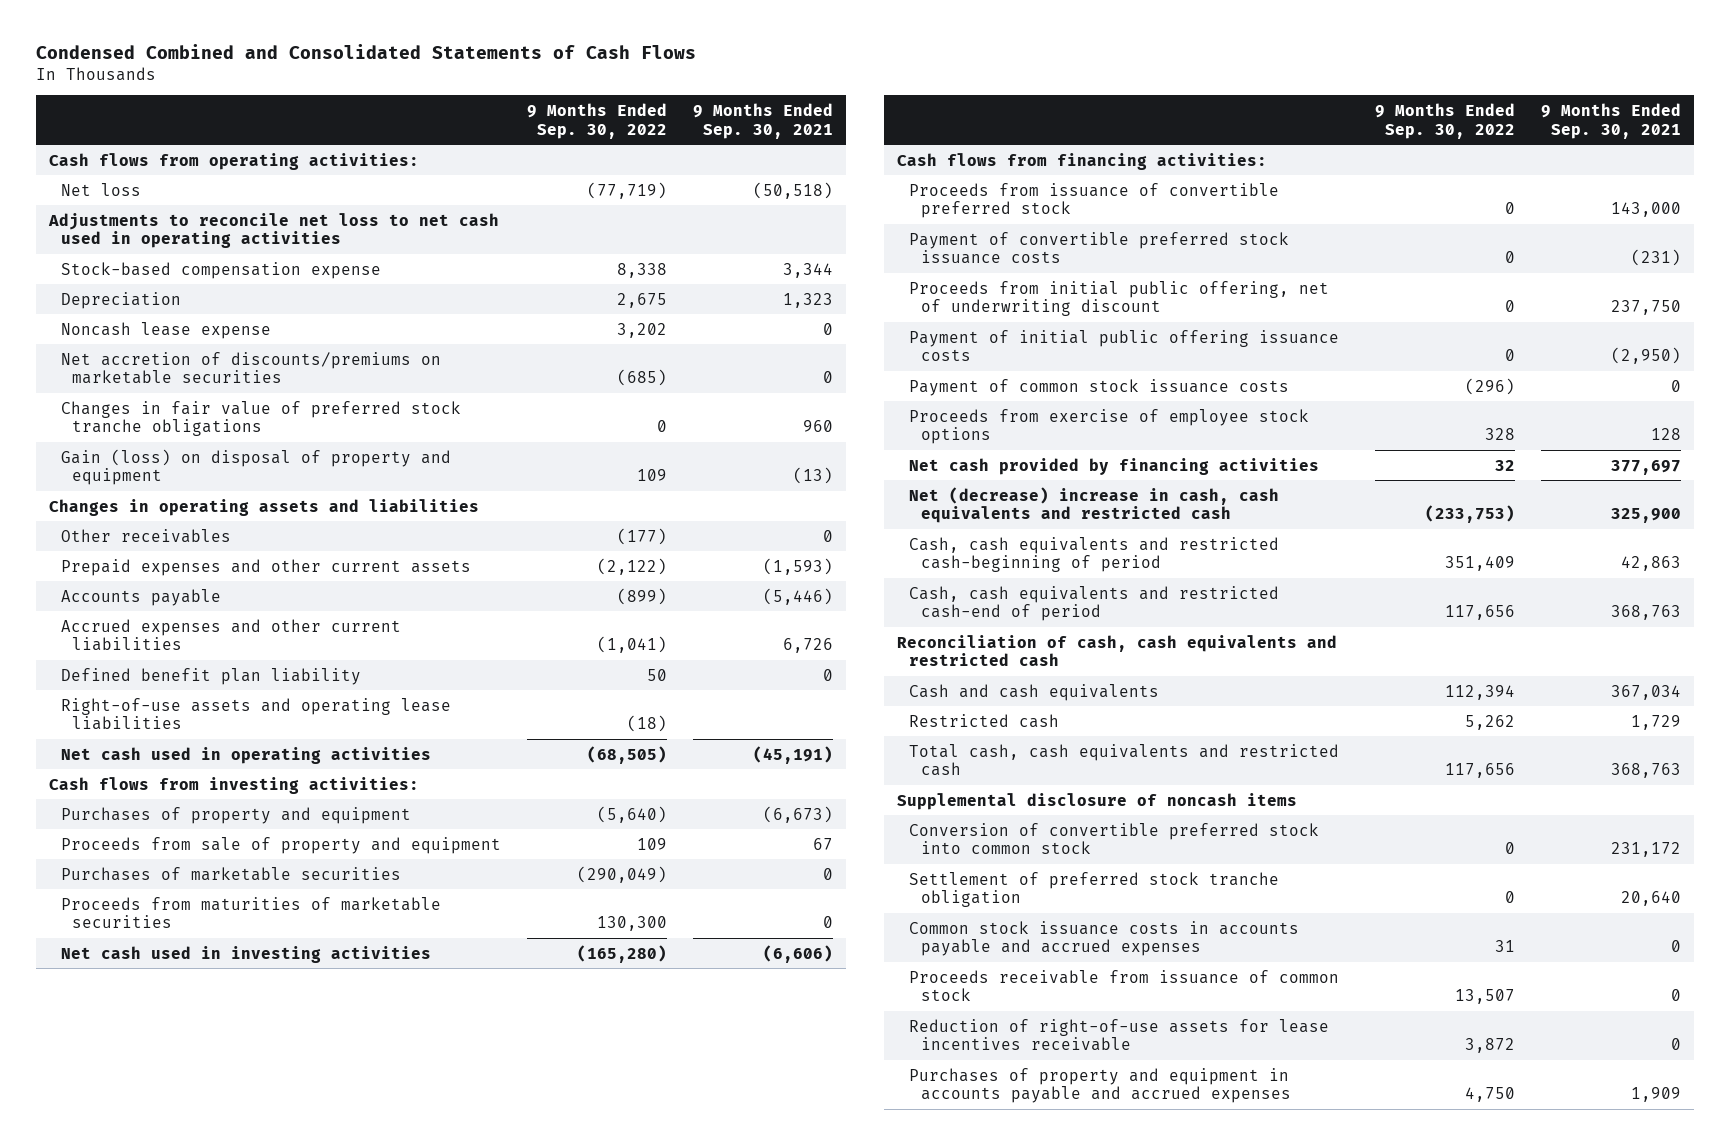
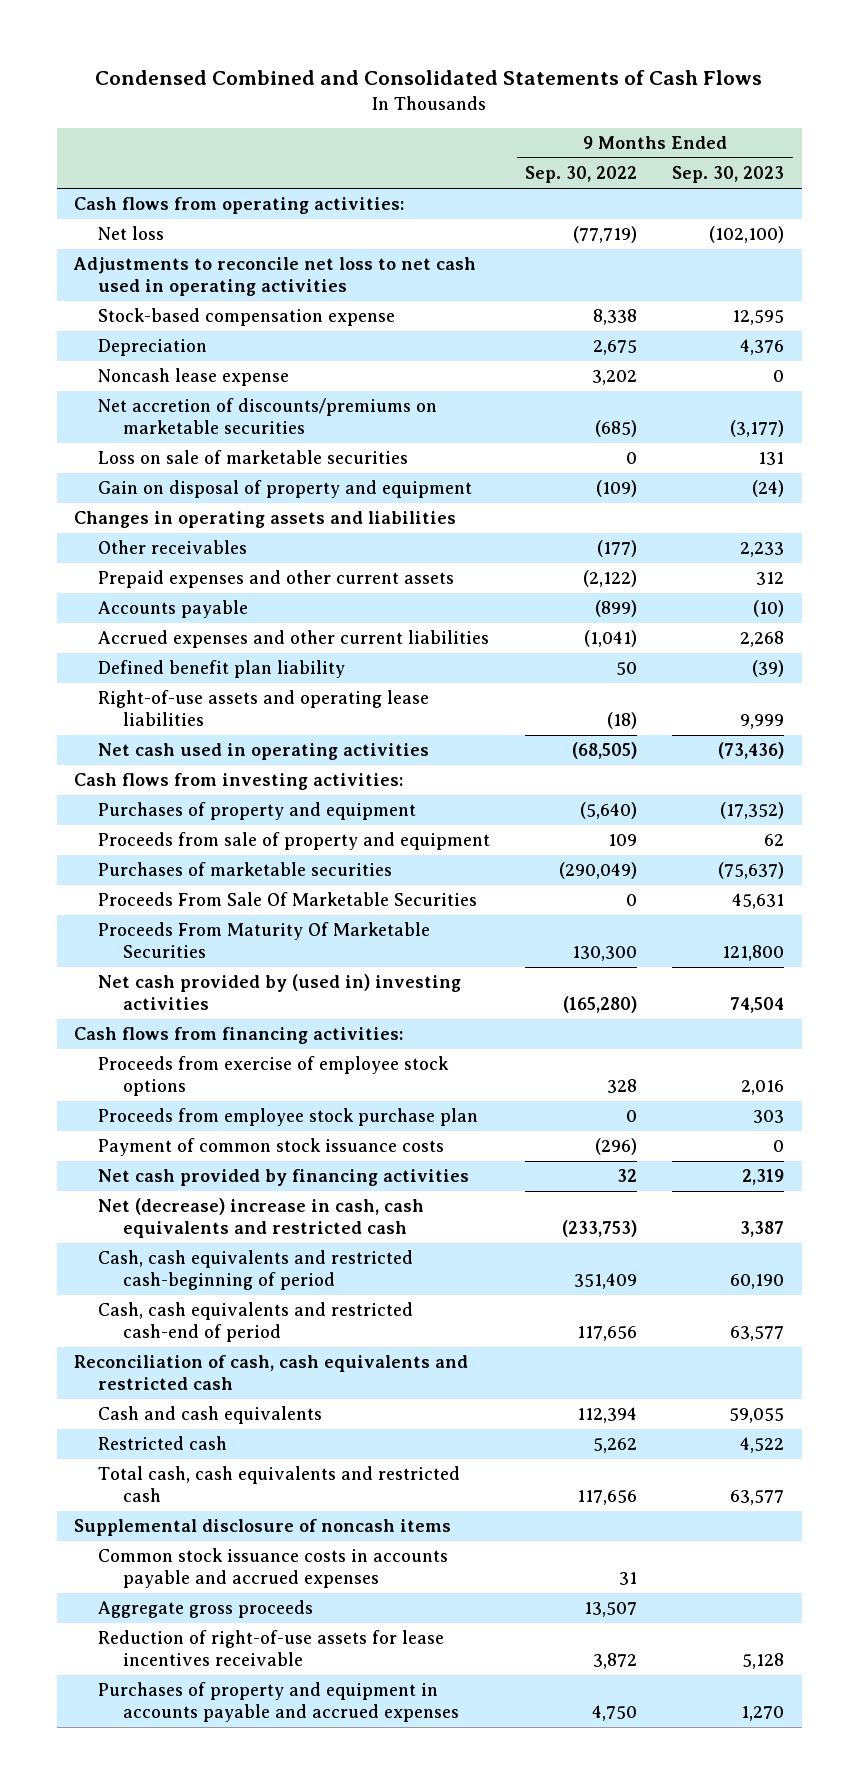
- | 9 Months Ended Sep. 30, 2022 | 9 Months Ended Sep. 30, 2021
+ | 9 Months Ended Sep. 30, 2022 | 9 Months Ended Sep. 30, 2023
- Changes in fair value of preferred stock tranche obligations | 0 | 960
- Gain (loss) on disposal of property and equipment | 109 | (13)
+ Loss on sale of marketable securities | 0 | 131
+ Gain on disposal of property and equipment | (109) | (24)
- Proceeds from maturities of marketable securities | 130,300 | 0
- Net cash used in investing activities | (165,280) | (6,606)
+ Proceeds From Sale Of Marketable Securities | 0 | 45,631
+ Proceeds From Maturity Of Marketable Securities | 130,300 | 121,800
+ Net cash provided by (used in) investing activities | (165,280) | 74,504
- Proceeds from issuance of convertible preferred stock | 0 | 143,000
- Payment of convertible preferred stock issuance costs | 0 | (231)
- Proceeds from initial public offering, net of underwriting discount | 0 | 237,750
- Payment of initial public offering issuance costs | 0 | (2,950)
+ Proceeds from employee stock purchase plan | 0 | 303
moved down: Payment of common stock issuance costs | (296) | 0
- Conversion of convertible preferred stock into common stock | 0 | 231,172
- Settlement of preferred stock tranche obligation | 0 | 20,640
- Proceeds receivable from issuance of common stock | 13,507 | 0
+ Aggregate gross proceeds | 13,507 |

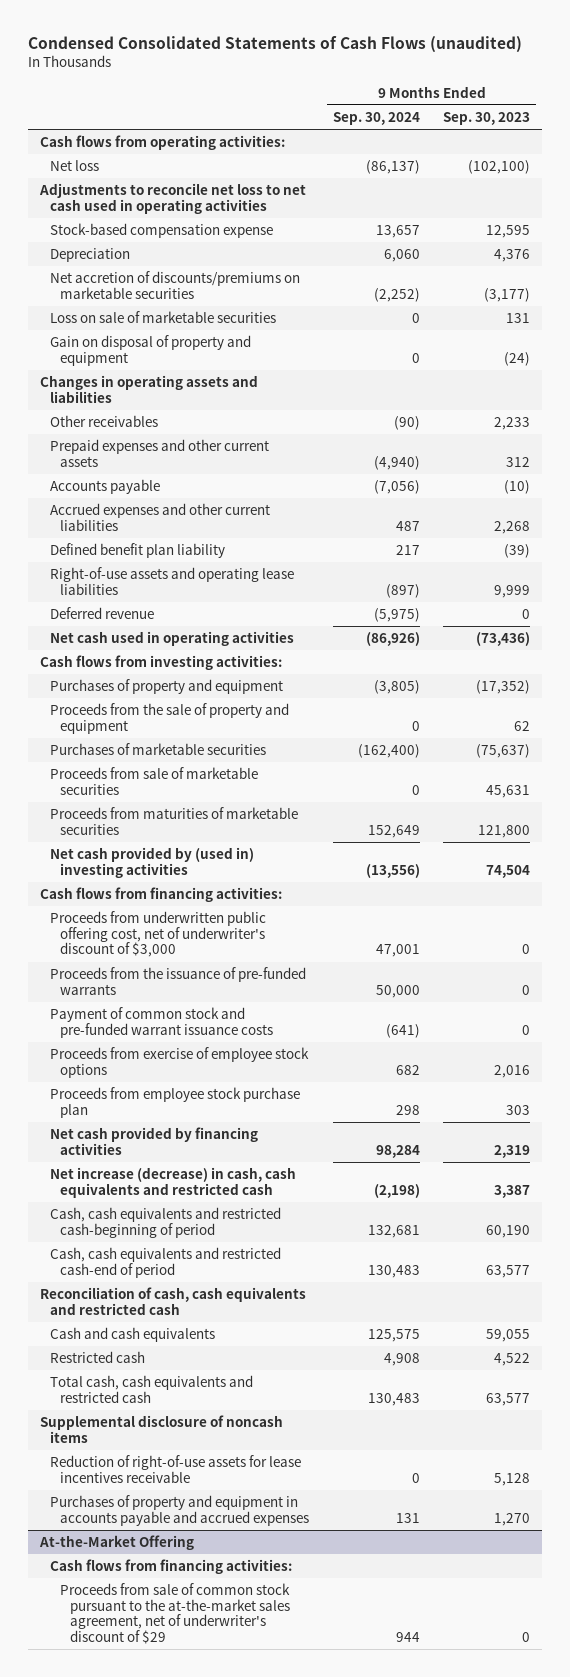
- Condensed Combined and Consolidated Statements of Cash Flows
+ Condensed Consolidated Statements of Cash Flows (unaudited)
- | 9 Months Ended Sep. 30, 2022 | 9 Months Ended Sep. 30, 2023
+ | 9 Months Ended Sep. 30, 2024 | 9 Months Ended Sep. 30, 2023
- Noncash lease expense | 3,202 | 0
+ Deferred revenue | (5,975) | 0
- Proceeds from sale of property and equipment | 109 | 62
+ Proceeds from the sale of property and equipment | 0 | 62
- Proceeds From Sale Of Marketable Securities | 0 | 45,631
- Proceeds From Maturity Of Marketable Securities | 130,300 | 121,800
+ Proceeds from sale of marketable securities | 0 | 45,631
+ Proceeds from maturities of marketable securities | 152,649 | 121,800
+ Proceeds from underwritten public offering cost, net of underwriter's discount of $3,000 | 47,001 | 0
+ Proceeds from the issuance of pre-funded warrants | 50,000 | 0
+ Payment of common stock and pre-funded warrant issuance costs | (641) | 0
- Payment of common stock issuance costs | (296) | 0
- Net (decrease) increase in cash, cash equivalents and restricted cash | (233,753) | 3,387
+ Net increase (decrease) in cash, cash equivalents and restricted cash | (2,198) | 3,387
- Common stock issuance costs in accounts payable and accrued expenses | 31 |
- Aggregate gross proceeds | 13,507 |
+ At-the-Market Offering
+ Cash flows from financing activities:
+ Proceeds from sale of common stock pursuant to the at-the-market sales agreement, net of underwriter's discount of $29 | 944 | 0

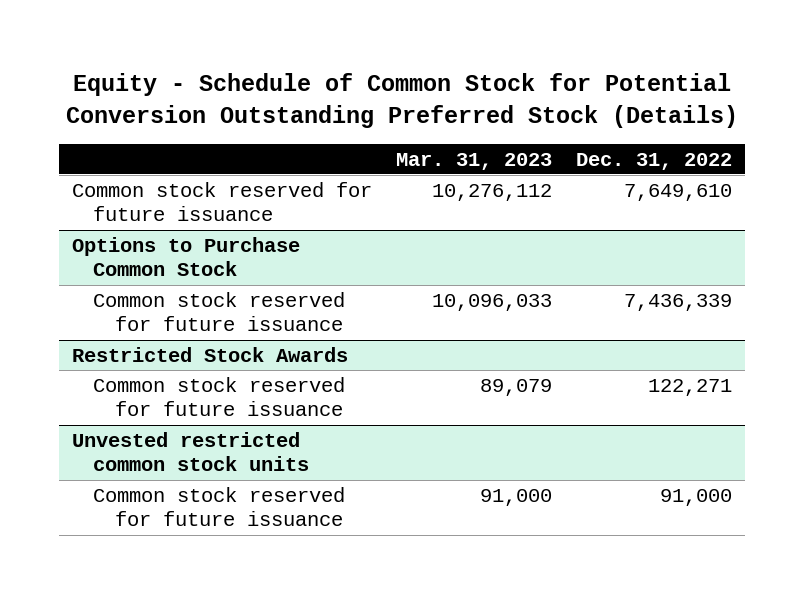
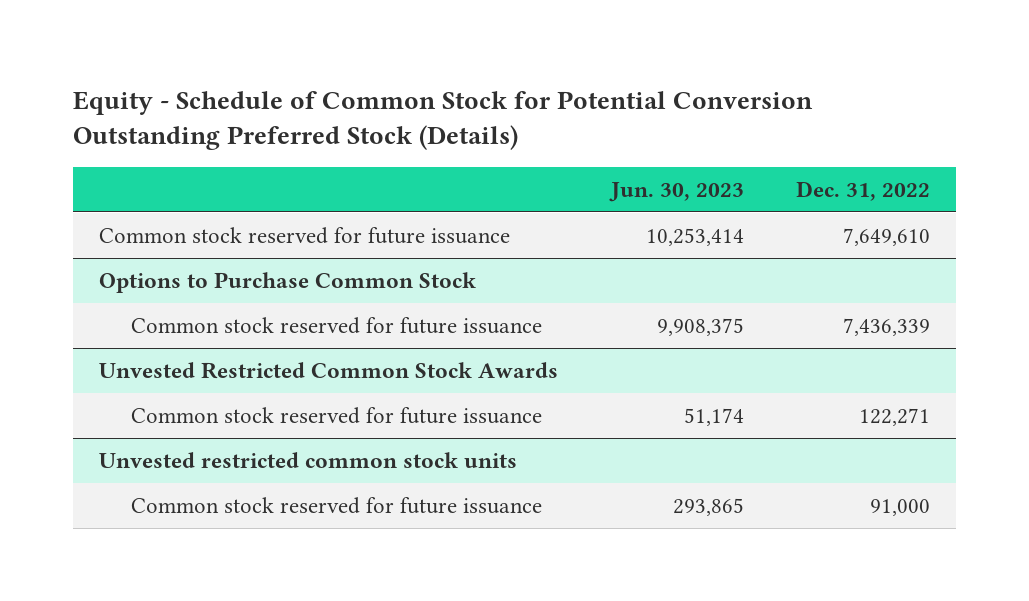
- | Mar. 31, 2023 | Dec. 31, 2022
+ | Jun. 30, 2023 | Dec. 31, 2022
- Restricted Stock Awards
+ Unvested Restricted Common Stock Awards

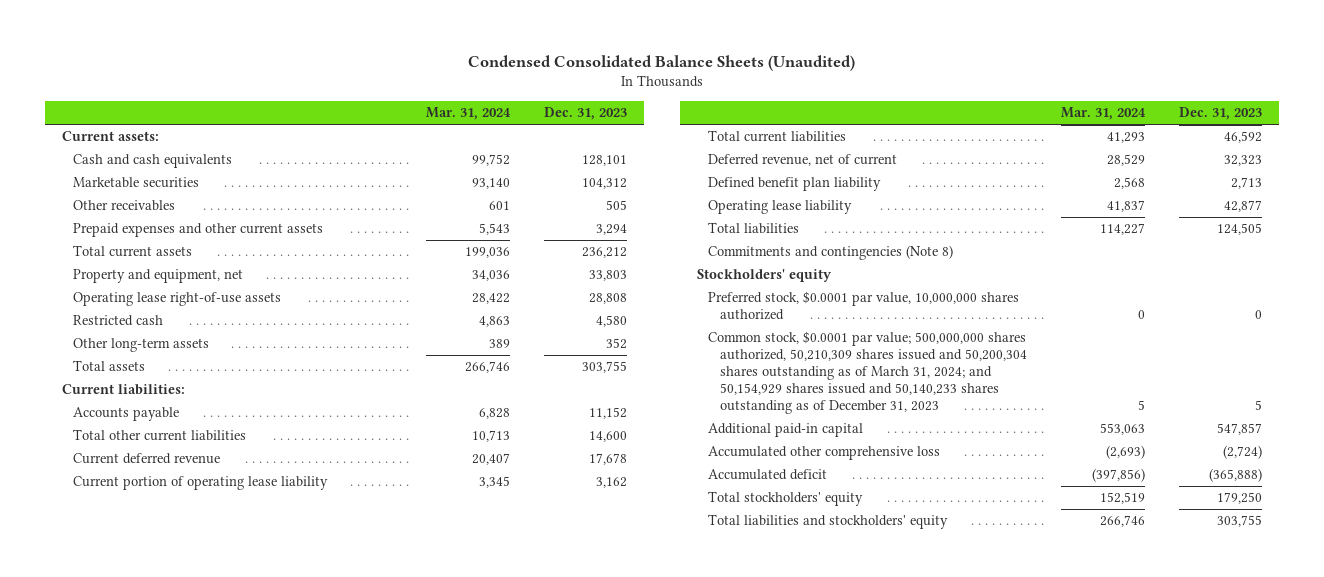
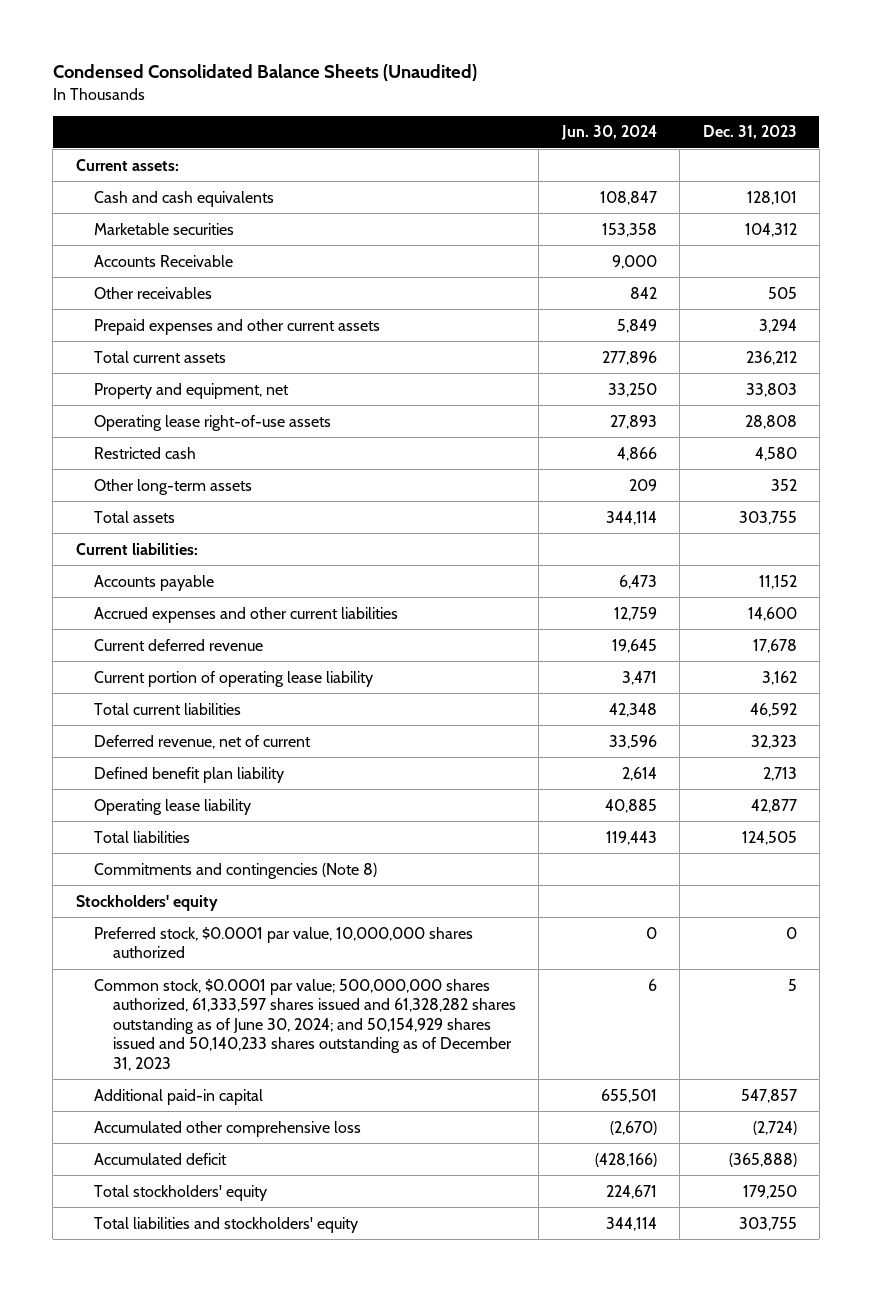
- | Mar. 31, 2024 | Dec. 31, 2023
+ | Jun. 30, 2024 | Dec. 31, 2023
+ Accounts Receivable | 9,000 |
- Total other current liabilities | 10,713 | 14,600
+ Accrued expenses and other current liabilities | 12,759 | 14,600
- Common stock, $0.0001 par value; 500,000,000 shares authorized, 50,210,309 shares issued and 50,200,304 shares outstanding as of March 31, 2024; and 50,154,929 shares issued and 50,140,233 shares outstanding as of December 31, 2023 | 5 | 5
+ Common stock, $0.0001 par value; 500,000,000 shares authorized, 61,333,597 shares issued and 61,328,282 shares outstanding as of June 30, 2024; and 50,154,929 shares issued and 50,140,233 shares outstanding as of December 31, 2023 | 6 | 5

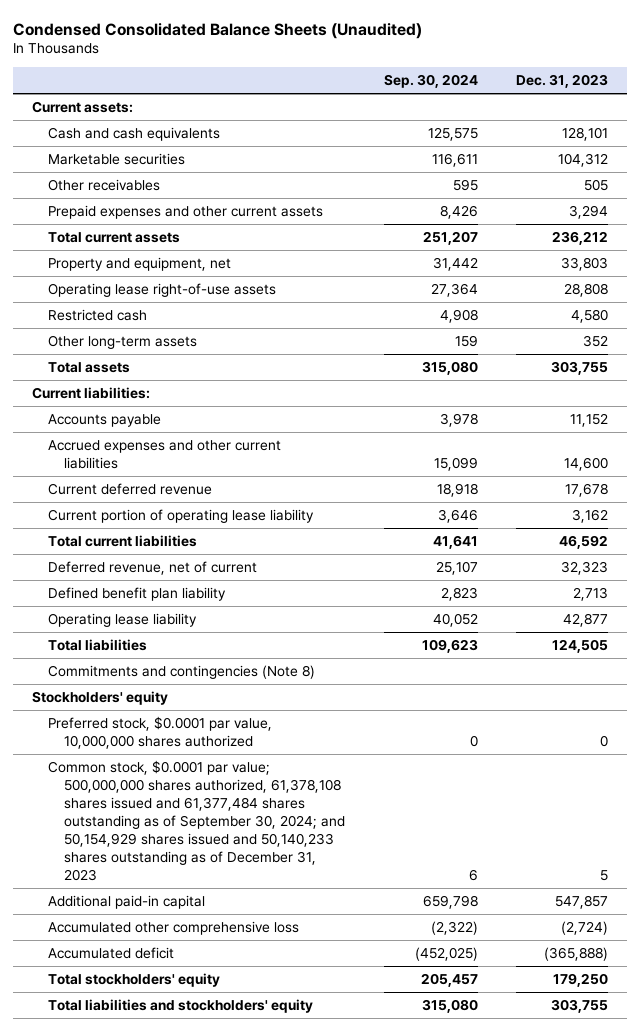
- | Jun. 30, 2024 | Dec. 31, 2023
+ | Sep. 30, 2024 | Dec. 31, 2023
- Accounts Receivable | 9,000 |
- Common stock, $0.0001 par value; 500,000,000 shares authorized, 61,333,597 shares issued and 61,328,282 shares outstanding as of June 30, 2024; and 50,154,929 shares issued and 50,140,233 shares outstanding as of December 31, 2023 | 6 | 5
+ Common stock, $0.0001 par value; 500,000,000 shares authorized, 61,378,108 shares issued and 61,377,484 shares outstanding as of September 30, 2024; and 50,154,929 shares issued and 50,140,233 shares outstanding as of December 31, 2023 | 6 | 5

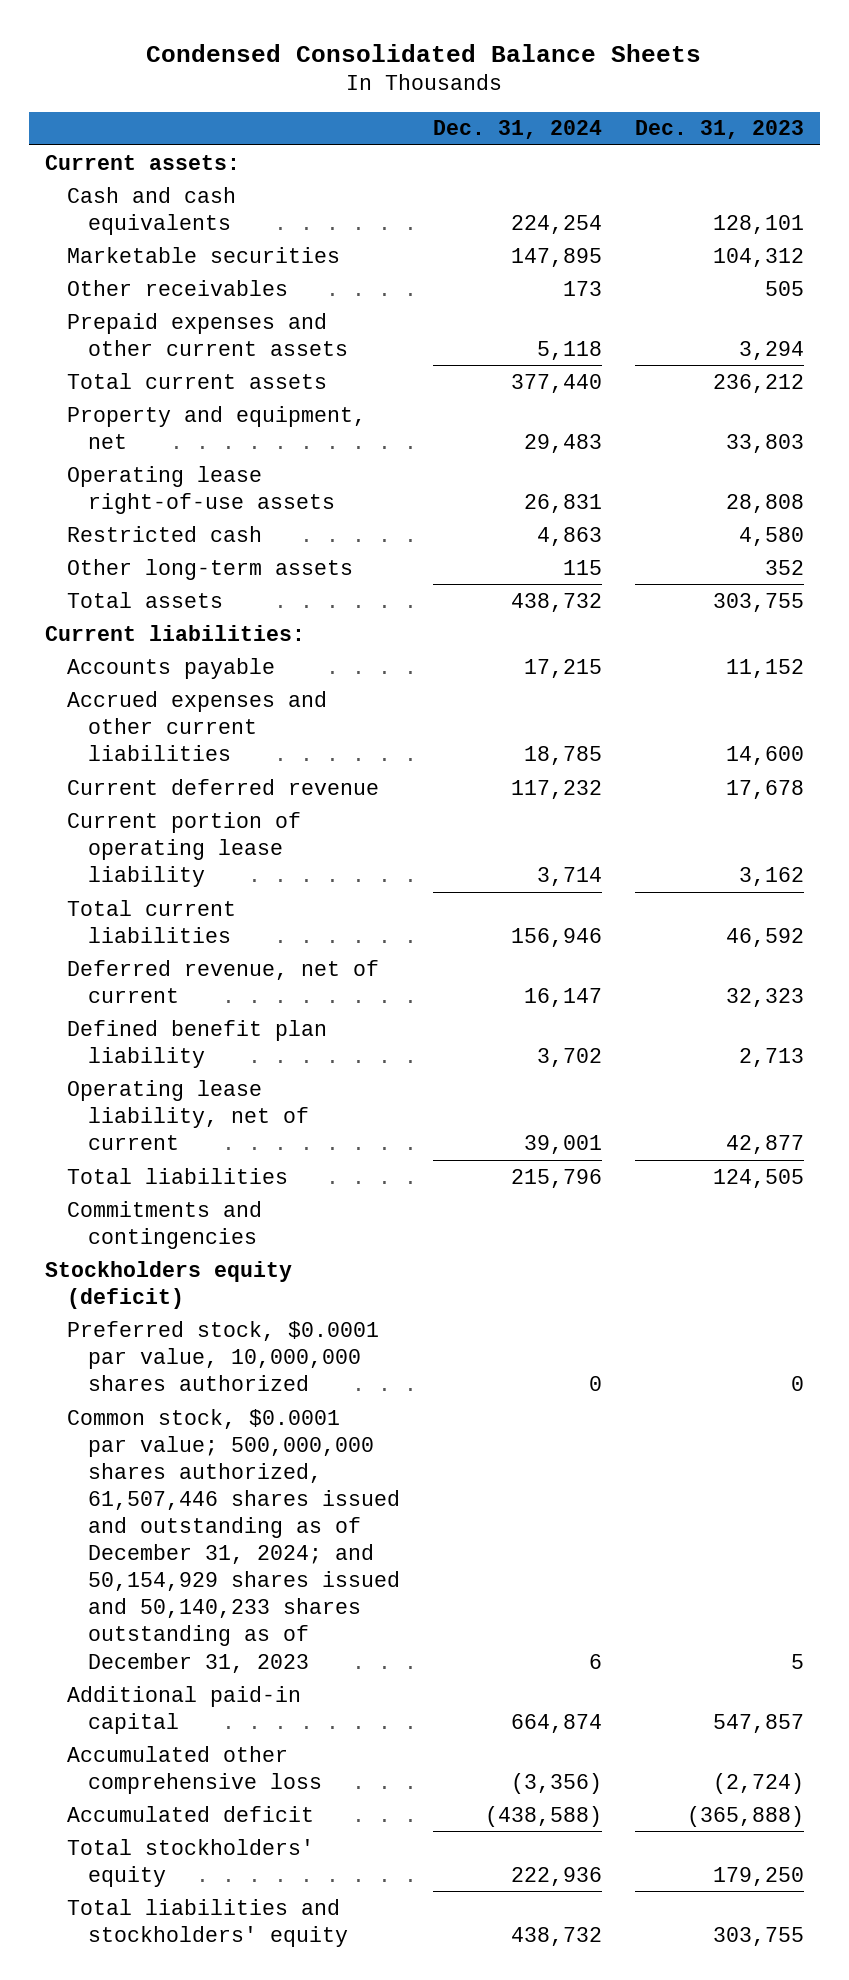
- Condensed Consolidated Balance Sheets (Unaudited)
+ Condensed Consolidated Balance Sheets
- | Sep. 30, 2024 | Dec. 31, 2023
+ | Dec. 31, 2024 | Dec. 31, 2023
- Operating lease liability | 40,052 | 42,877
+ Operating lease liability, net of current | 39,001 | 42,877
- Commitments and contingencies (Note 8)
- Stockholders' equity
+ Commitments and contingencies
+ Stockholders equity (deficit)
- Common stock, $0.0001 par value; 500,000,000 shares authorized, 61,378,108 shares issued and 61,377,484 shares outstanding as of September 30, 2024; and 50,154,929 shares issued and 50,140,233 shares outstanding as of December 31, 2023 | 6 | 5
+ Common stock, $0.0001 par value; 500,000,000 shares authorized, 61,507,446 shares issued and outstanding as of December 31, 2024; and 50,154,929 shares issued and 50,140,233 shares outstanding as of December 31, 2023 | 6 | 5

